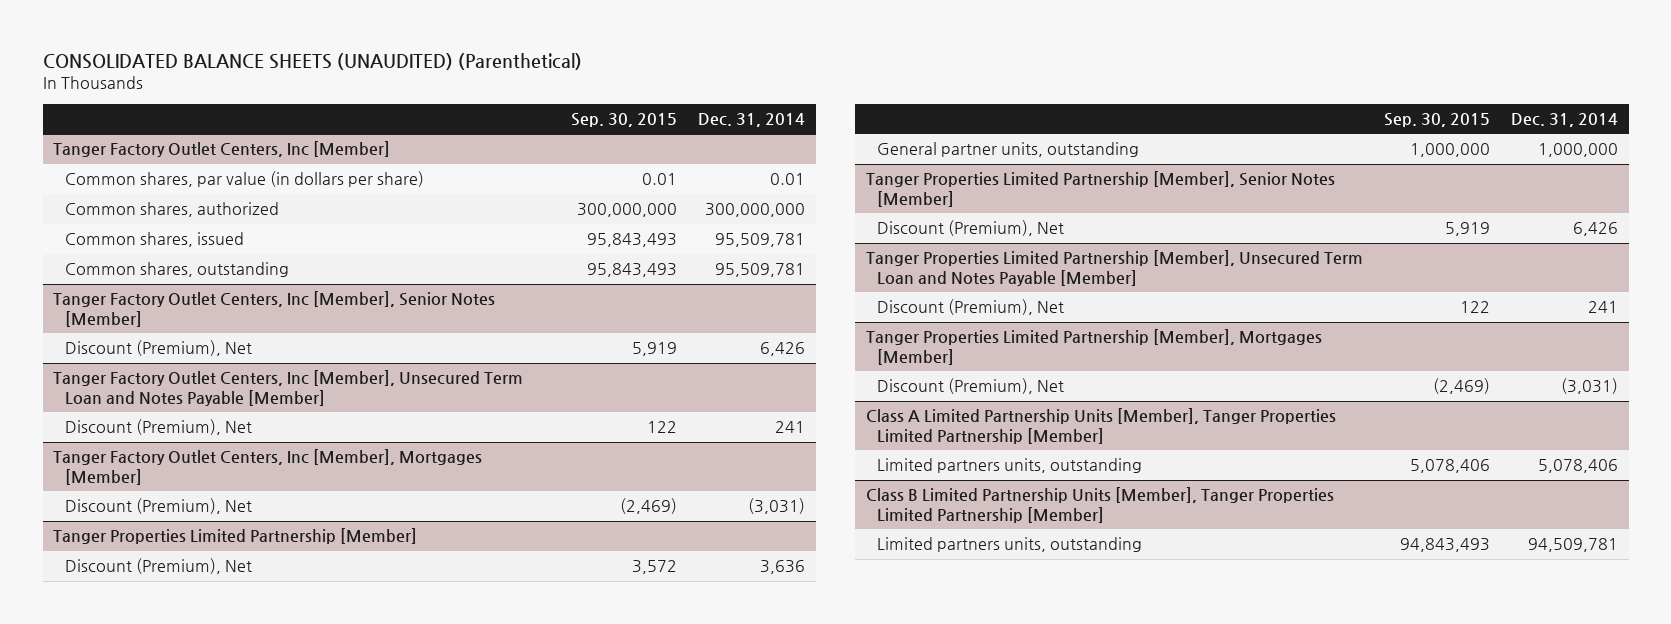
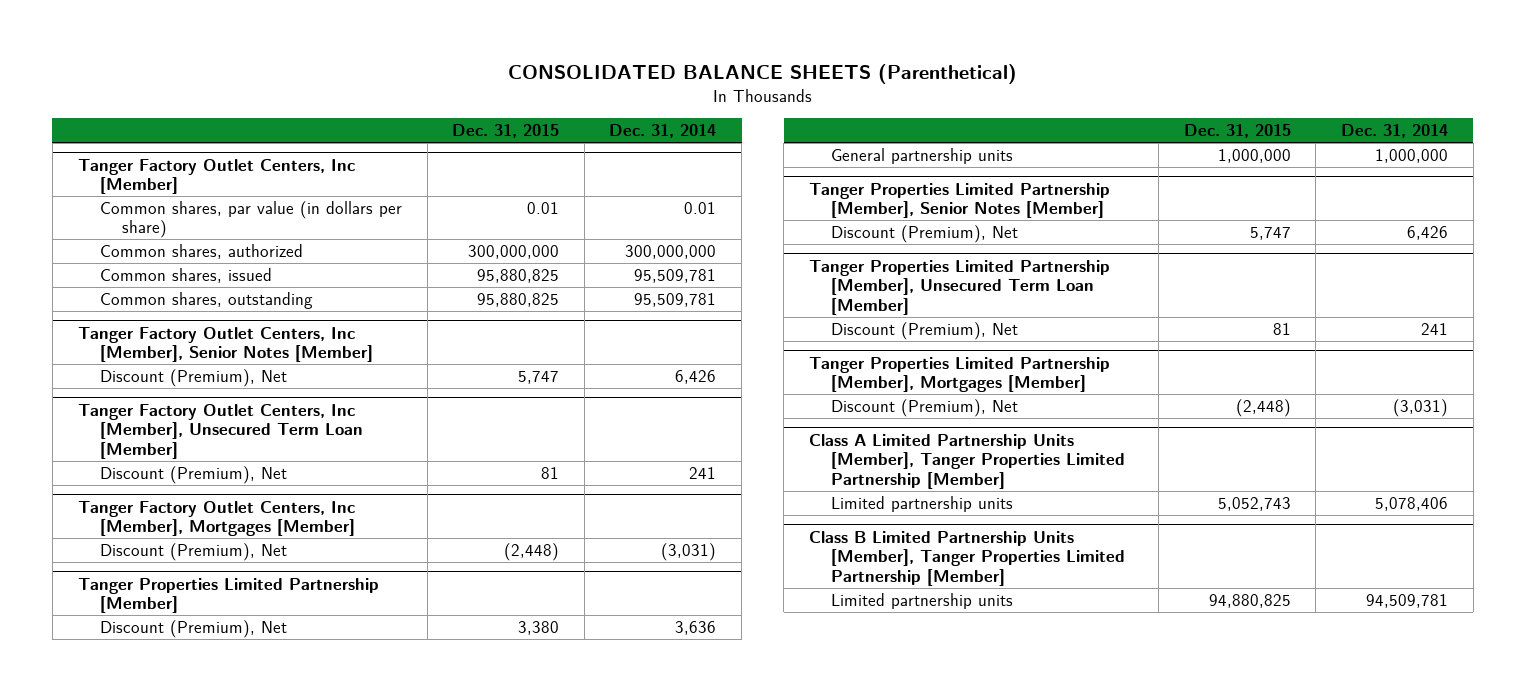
- CONSOLIDATED BALANCE SHEETS (UNAUDITED) (Parenthetical)
+ CONSOLIDATED BALANCE SHEETS (Parenthetical)
- | Sep. 30, 2015 | Dec. 31, 2014
+ | Dec. 31, 2015 | Dec. 31, 2014
- Tanger Factory Outlet Centers, Inc [Member], Unsecured Term Loan and Notes Payable [Member]
+ Tanger Factory Outlet Centers, Inc [Member], Unsecured Term Loan [Member]
@ Tanger Properties Limited Partnership [Member]
- General partner units, outstanding | 1,000,000 | 1,000,000
+ General partnership units | 1,000,000 | 1,000,000
- Tanger Properties Limited Partnership [Member], Unsecured Term Loan and Notes Payable [Member]
+ Tanger Properties Limited Partnership [Member], Unsecured Term Loan [Member]
@ Class A Limited Partnership Units [Member], Tanger Properties Limited Partnership [Member]
- Limited partners units, outstanding | 5,078,406 | 5,078,406
+ Limited partnership units | 5,052,743 | 5,078,406
@ Class B Limited Partnership Units [Member], Tanger Properties Limited Partnership [Member]
- Limited partners units, outstanding | 94,843,493 | 94,509,781
+ Limited partnership units | 94,880,825 | 94,509,781

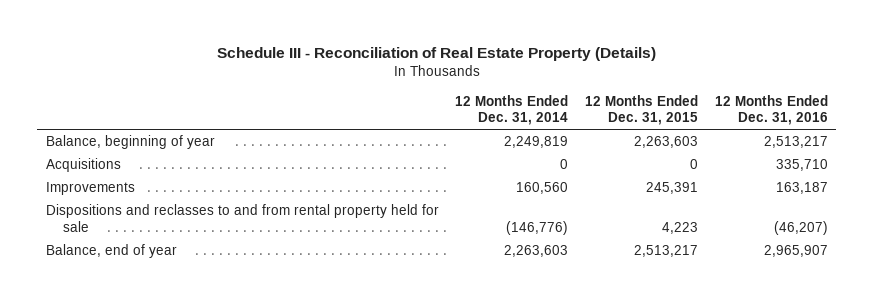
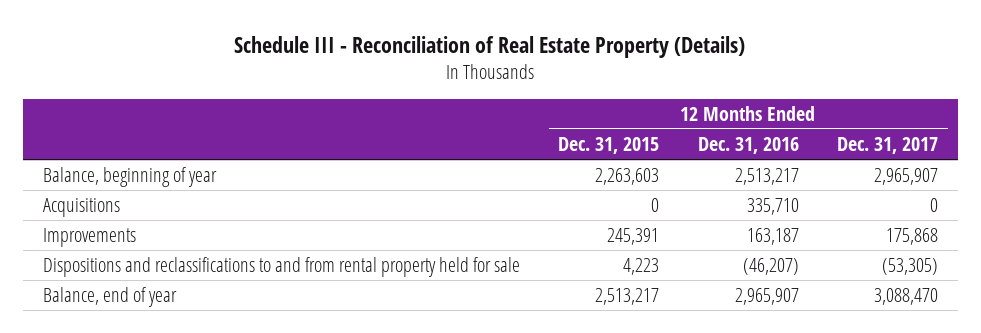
- | 12 Months Ended Dec. 31, 2014 | 12 Months Ended Dec. 31, 2015 | 12 Months Ended Dec. 31, 2016
+ | 12 Months Ended Dec. 31, 2015 | 12 Months Ended Dec. 31, 2016 | 12 Months Ended Dec. 31, 2017
- Dispositions and reclasses to and from rental property held for sale | (146,776) | 4,223 | (46,207)
+ Dispositions and reclassifications to and from rental property held for sale | 4,223 | (46,207) | (53,305)

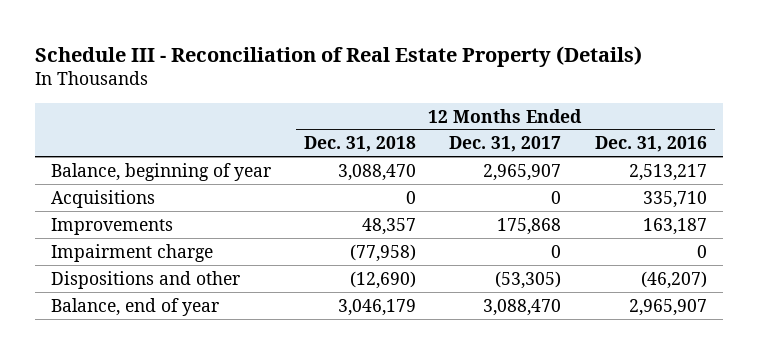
- | 12 Months Ended Dec. 31, 2015 | 12 Months Ended Dec. 31, 2016 | 12 Months Ended Dec. 31, 2017
+ | 12 Months Ended Dec. 31, 2018 | 12 Months Ended Dec. 31, 2017 | 12 Months Ended Dec. 31, 2016
- Dispositions and reclassifications to and from rental property held for sale | 4,223 | (46,207) | (53,305)
+ Impairment charge | (77,958) | 0 | 0
+ Dispositions and other | (12,690) | (53,305) | (46,207)

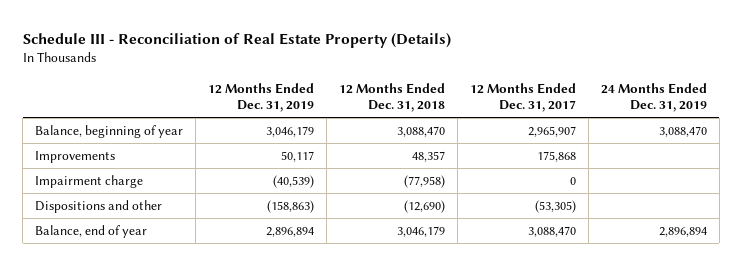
- | 12 Months Ended Dec. 31, 2018 | 12 Months Ended Dec. 31, 2017 | 12 Months Ended Dec. 31, 2016
+ | 12 Months Ended Dec. 31, 2019 | 12 Months Ended Dec. 31, 2018 | 12 Months Ended Dec. 31, 2017 | 24 Months Ended Dec. 31, 2019
- Acquisitions | 0 | 0 | 335,710

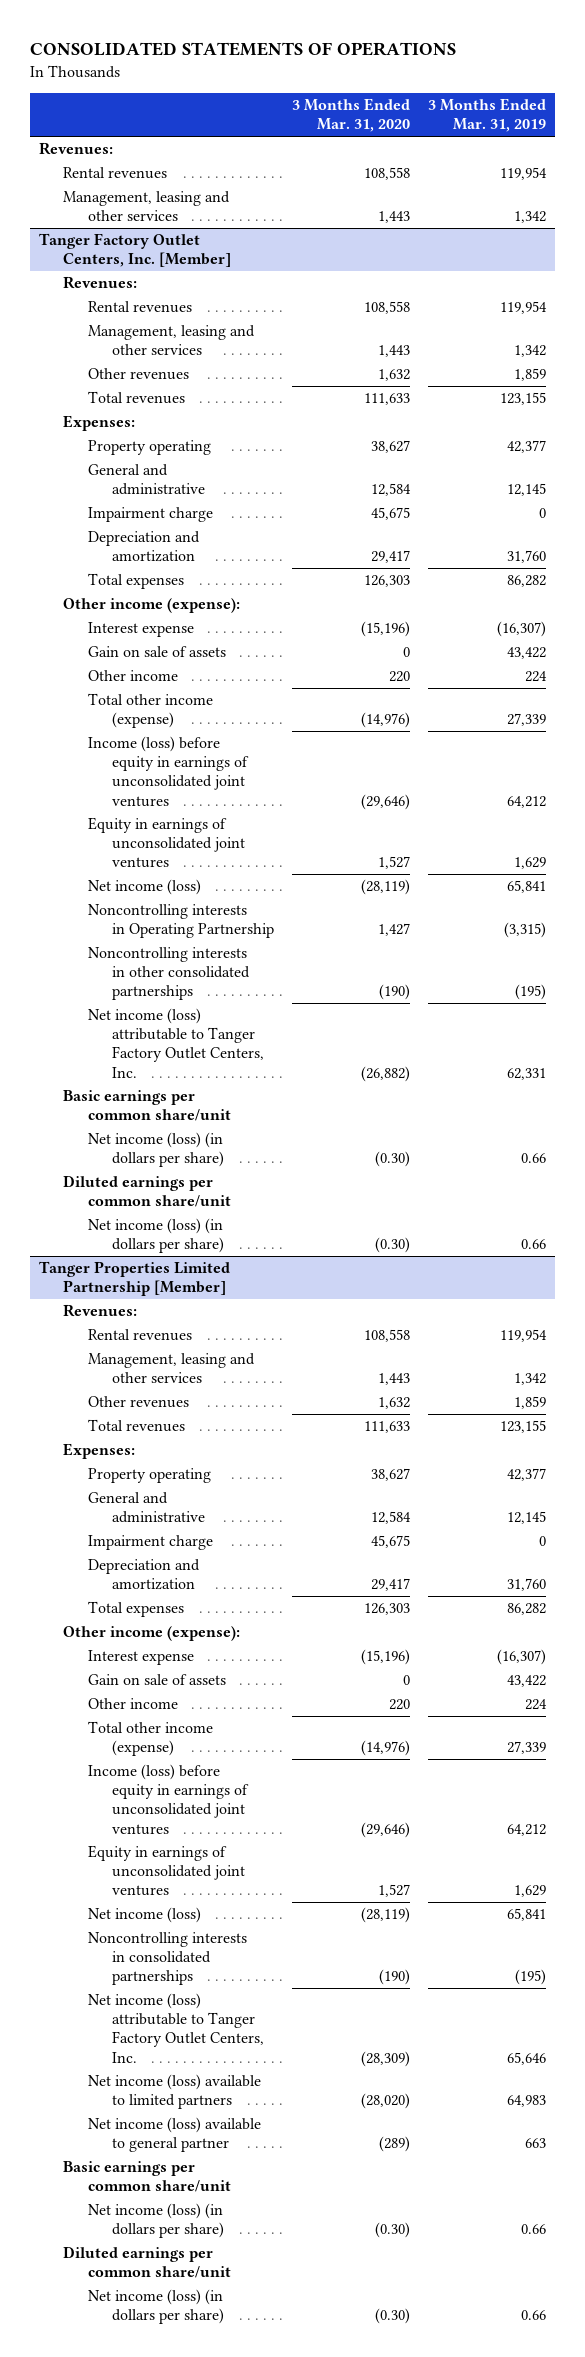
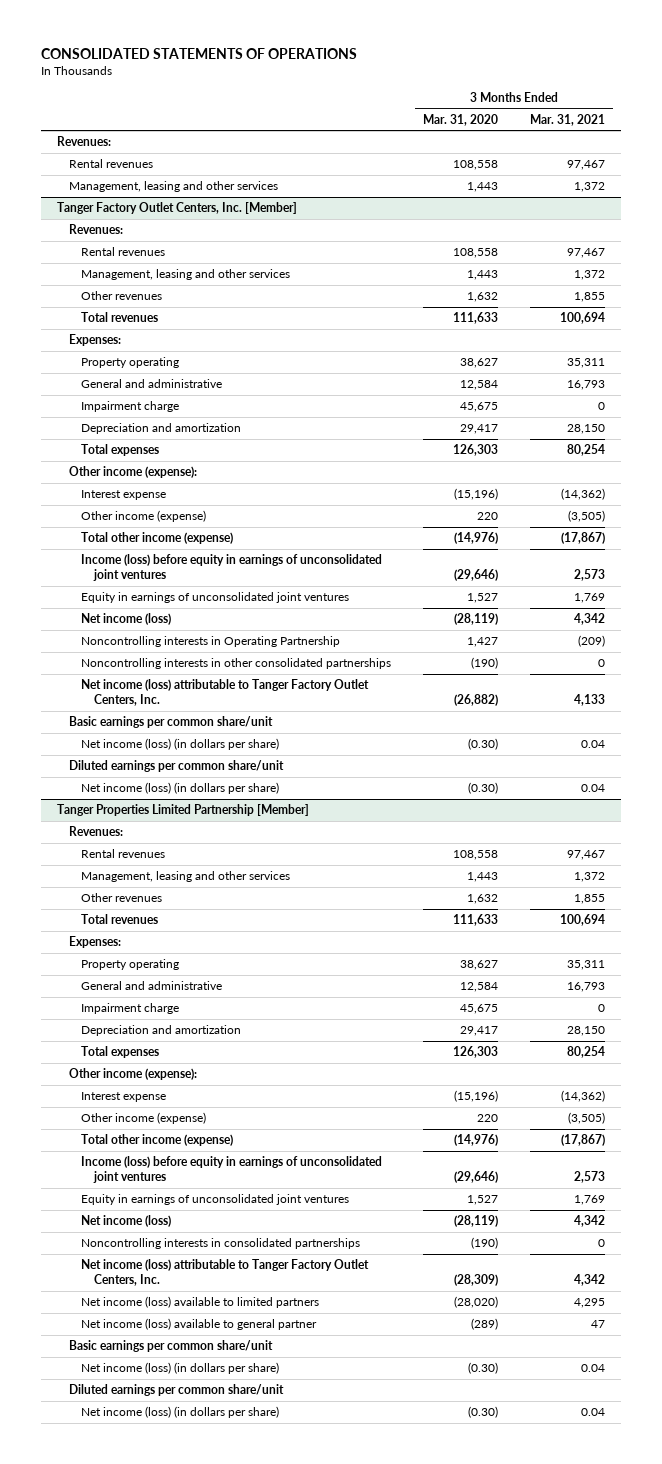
- | 3 Months Ended Mar. 31, 2020 | 3 Months Ended Mar. 31, 2019
+ | 3 Months Ended Mar. 31, 2020 | 3 Months Ended Mar. 31, 2021
@ Tanger Factory Outlet Centers, Inc. [Member]
- Gain on sale of assets | 0 | 43,422
- Other income | 220 | 224
+ Other income (expense) | 220 | (3,505)
@ Tanger Properties Limited Partnership [Member]
- Gain on sale of assets | 0 | 43,422
- Other income | 220 | 224
+ Other income (expense) | 220 | (3,505)

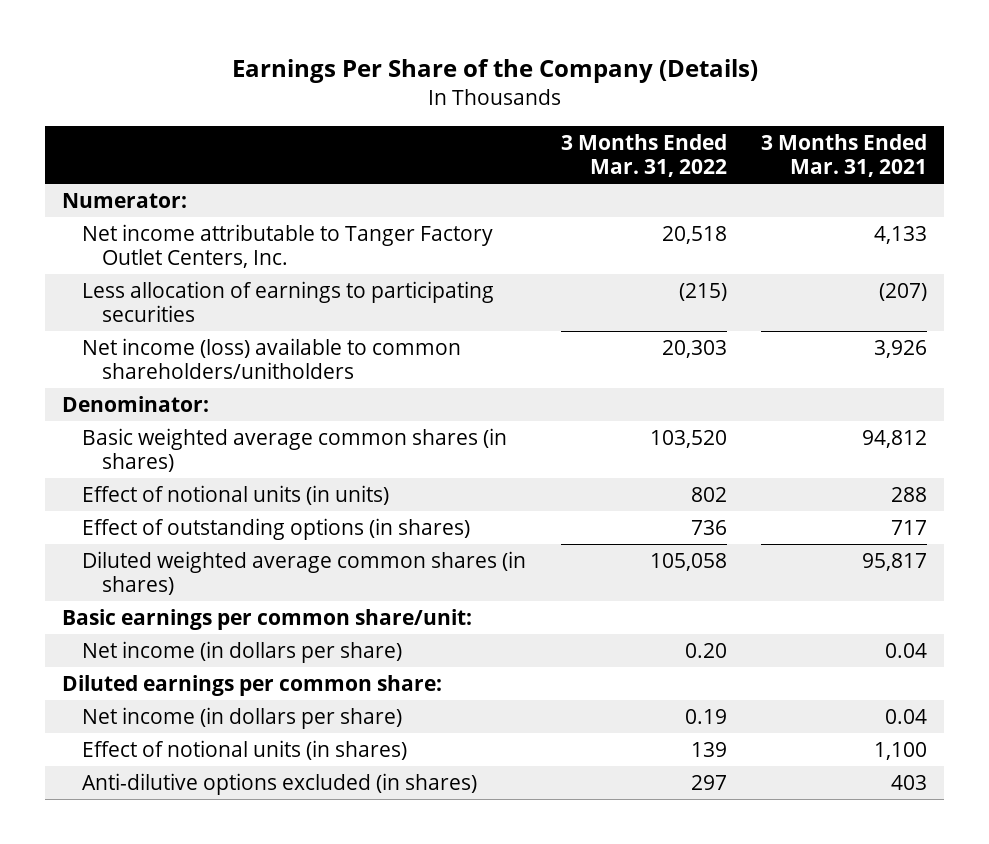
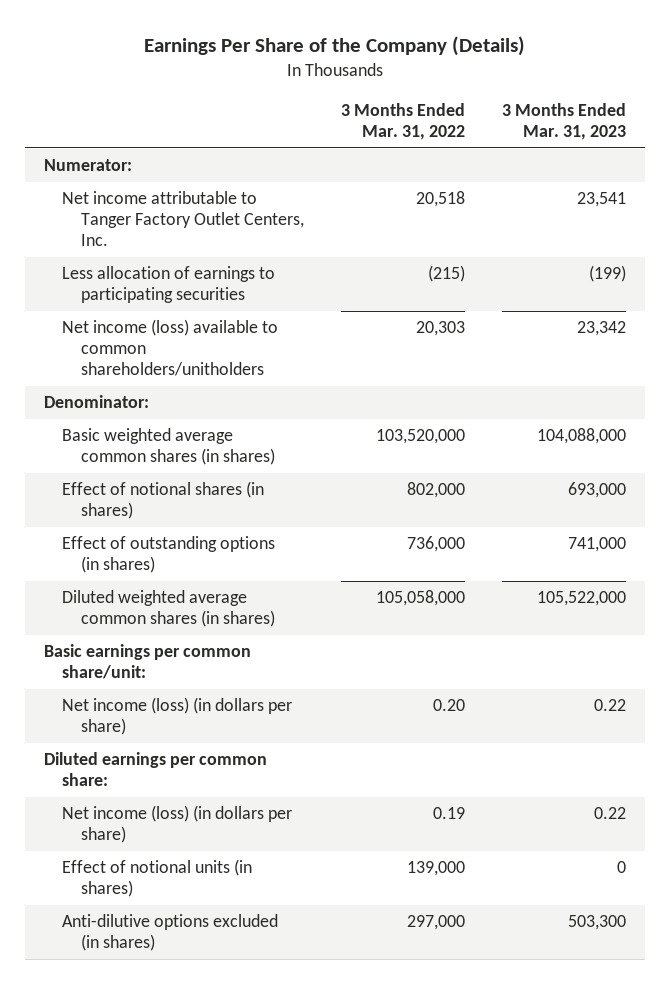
- | 3 Months Ended Mar. 31, 2022 | 3 Months Ended Mar. 31, 2021
+ | 3 Months Ended Mar. 31, 2022 | 3 Months Ended Mar. 31, 2023
- Basic weighted average common shares (in shares) | 103,520 | 94,812
- Effect of notional units (in units) | 802 | 288
- Effect of outstanding options (in shares) | 736 | 717
- Diluted weighted average common shares (in shares) | 105,058 | 95,817
+ Basic weighted average common shares (in shares) | 103,520,000 | 104,088,000
+ Effect of notional shares (in shares) | 802,000 | 693,000
+ Effect of outstanding options (in shares) | 736,000 | 741,000
+ Diluted weighted average common shares (in shares) | 105,058,000 | 105,522,000
- Net income (in dollars per share) | 0.20 | 0.04
+ Net income (loss) (in dollars per share) | 0.20 | 0.22
- Net income (in dollars per share) | 0.19 | 0.04
- Effect of notional units (in shares) | 139 | 1,100
- Anti-dilutive options excluded (in shares) | 297 | 403
+ Net income (loss) (in dollars per share) | 0.19 | 0.22
+ Effect of notional units (in shares) | 139,000 | 0
+ Anti-dilutive options excluded (in shares) | 297,000 | 503,300

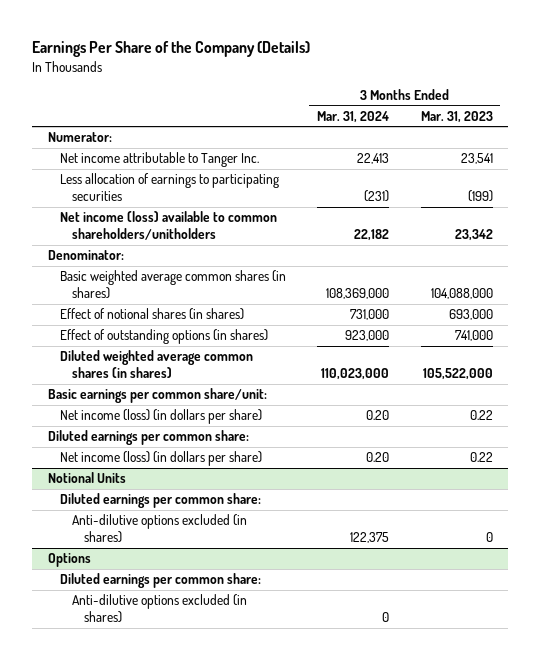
- | 3 Months Ended Mar. 31, 2022 | 3 Months Ended Mar. 31, 2023
+ | 3 Months Ended Mar. 31, 2024 | 3 Months Ended Mar. 31, 2023
- Net income attributable to Tanger Factory Outlet Centers, Inc. | 20,518 | 23,541
+ Net income attributable to Tanger Inc. | 22,413 | 23,541
- Effect of notional units (in shares) | 139,000 | 0
- Anti-dilutive options excluded (in shares) | 297,000 | 503,300
+ Notional Units
+ Diluted earnings per common share:
+ Anti-dilutive options excluded (in shares) | 122,375 | 0
+ Options
+ Diluted earnings per common share:
+ Anti-dilutive options excluded (in shares) | 0 |

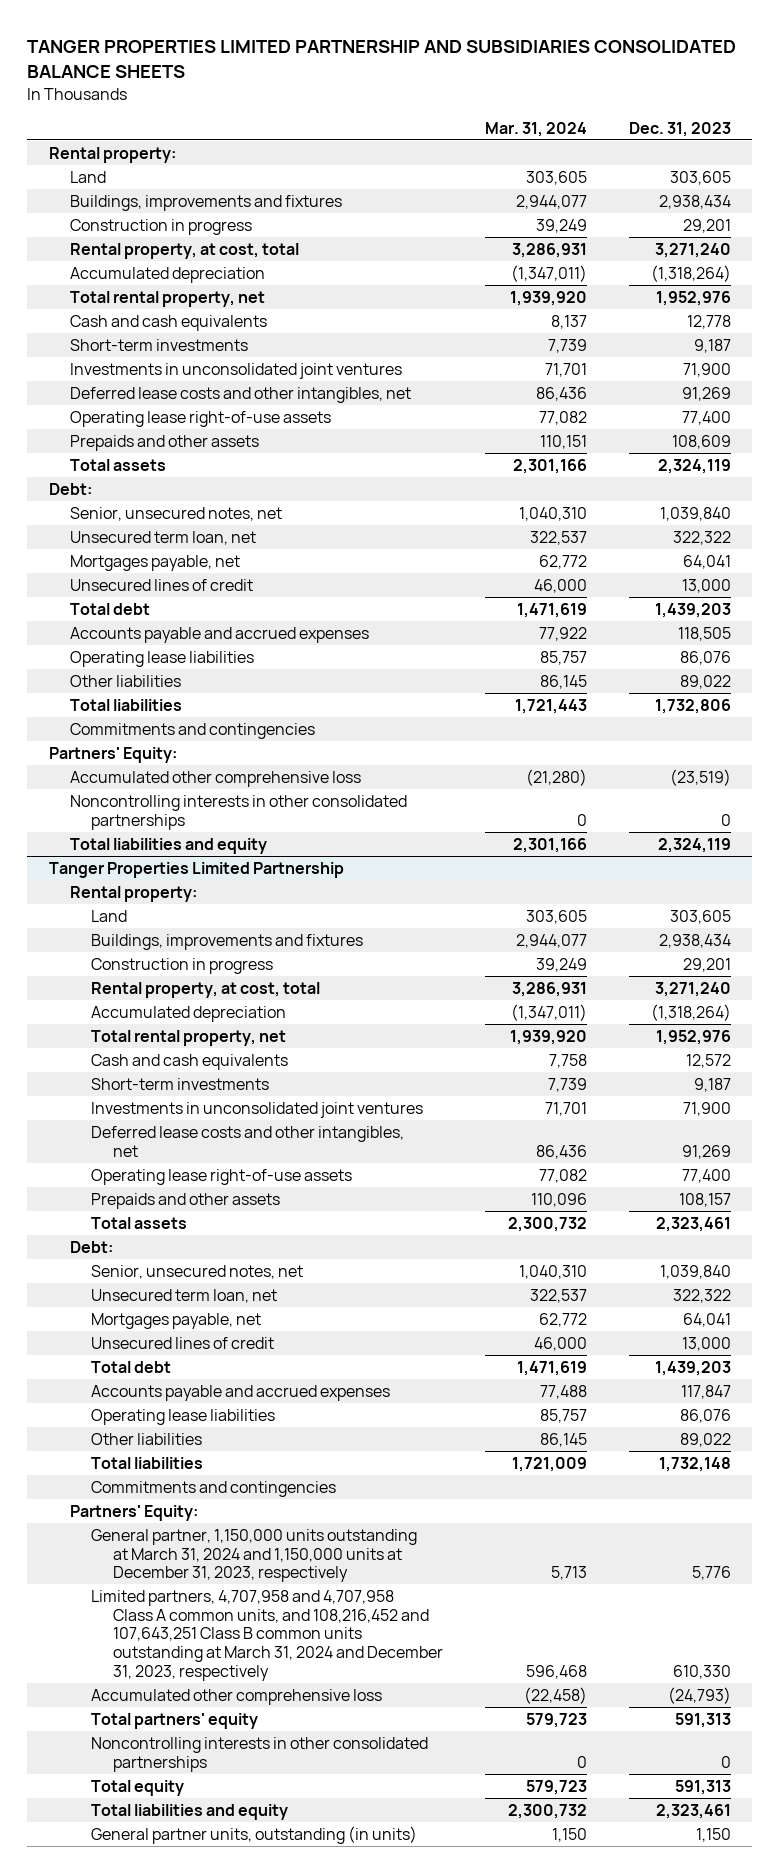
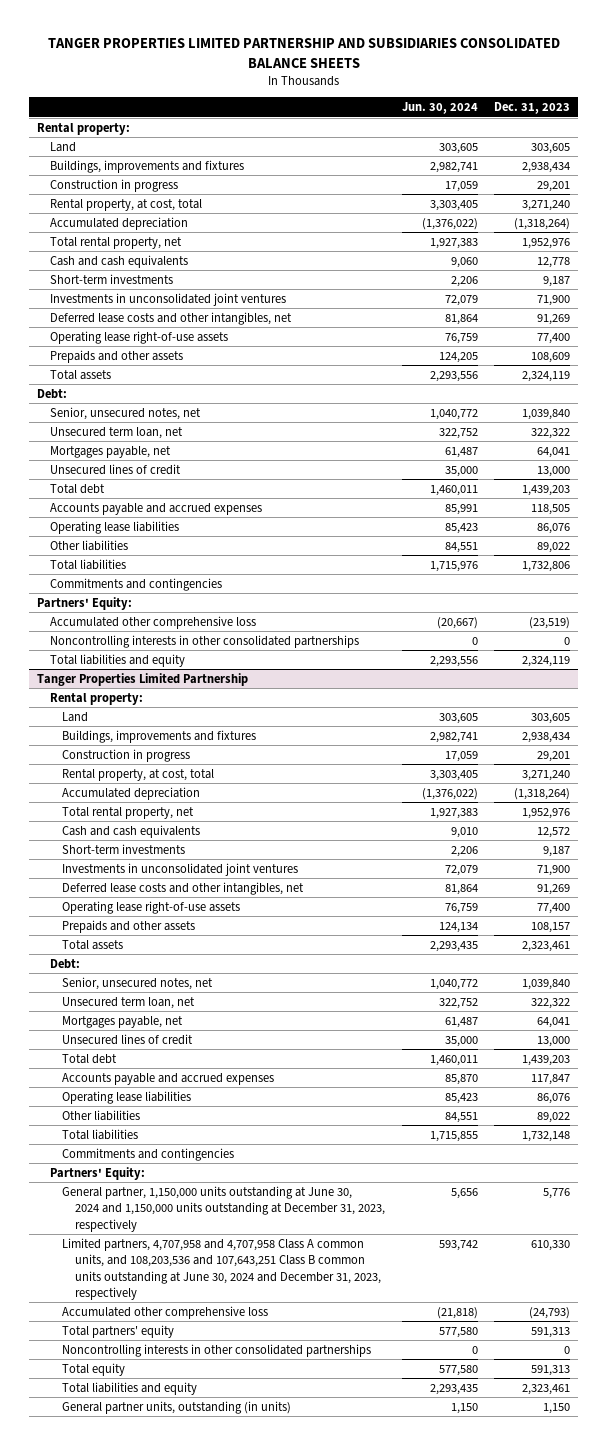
- | Mar. 31, 2024 | Dec. 31, 2023
+ | Jun. 30, 2024 | Dec. 31, 2023
@ Tanger Properties Limited Partnership
- General partner, 1,150,000 units outstanding at March 31, 2024 and 1,150,000 units at December 31, 2023, respectively | 5,713 | 5,776
- Limited partners, 4,707,958 and 4,707,958 Class A common units, and 108,216,452 and 107,643,251 Class B common units outstanding at March 31, 2024 and December 31, 2023, respectively | 596,468 | 610,330
+ General partner, 1,150,000 units outstanding at June 30, 2024 and 1,150,000 units outstanding at December 31, 2023, respectively | 5,656 | 5,776
+ Limited partners, 4,707,958 and 4,707,958 Class A common units, and 108,203,536 and 107,643,251 Class B common units outstanding at June 30, 2024 and December 31, 2023, respectively | 593,742 | 610,330

